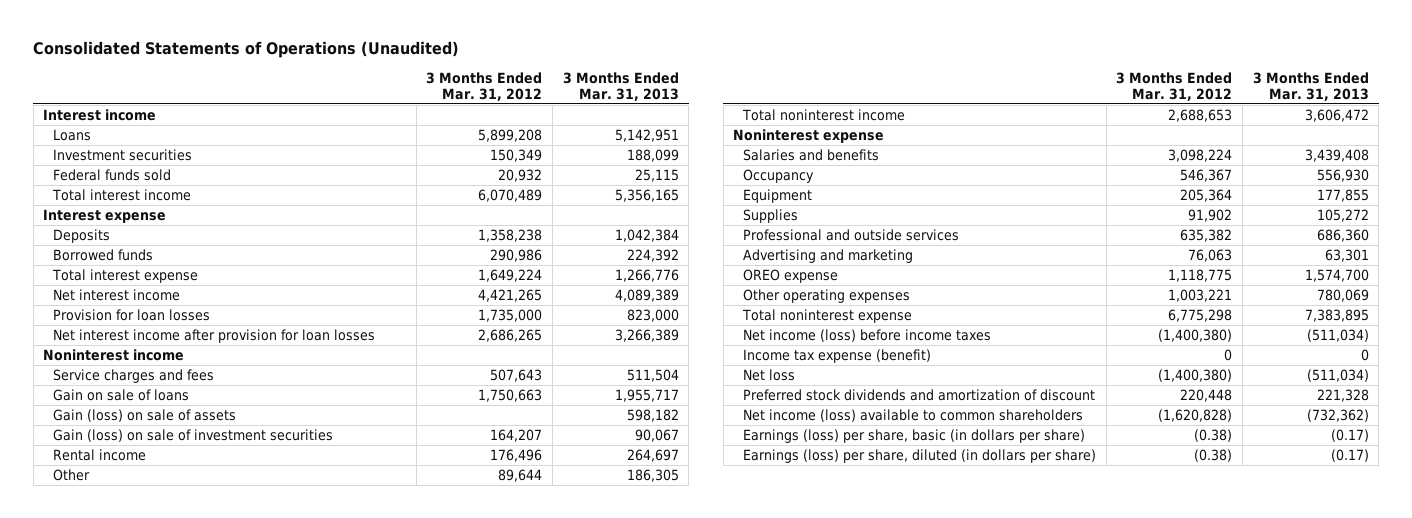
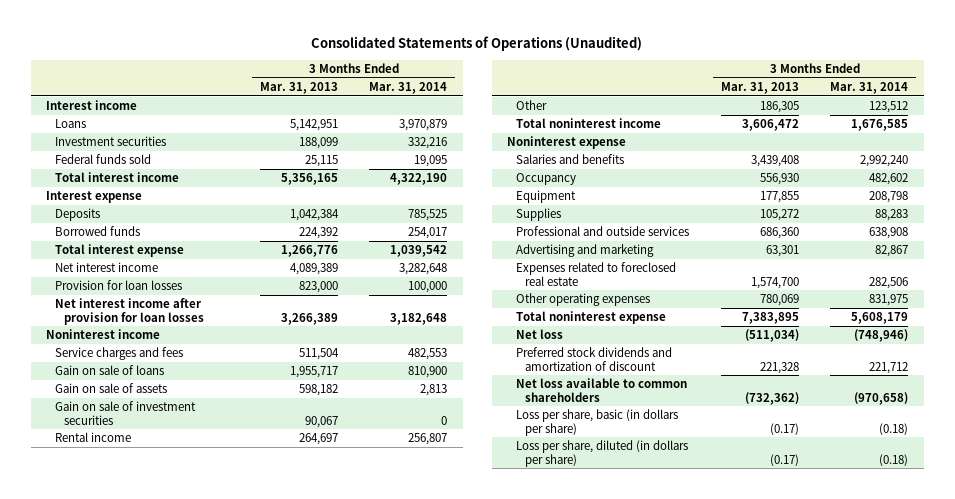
- | 3 Months Ended Mar. 31, 2012 | 3 Months Ended Mar. 31, 2013
+ | 3 Months Ended Mar. 31, 2013 | 3 Months Ended Mar. 31, 2014
- Gain (loss) on sale of assets | | 598,182
- Gain (loss) on sale of investment securities | 164,207 | 90,067
+ Gain on sale of assets | 598,182 | 2,813
+ Gain on sale of investment securities | 90,067 | 0
- OREO expense | 1,118,775 | 1,574,700
+ Expenses related to foreclosed real estate | 1,574,700 | 282,506
- Net income (loss) before income taxes | (1,400,380) | (511,034)
- Income tax expense (benefit) | 0 | 0
- Net income (loss) available to common shareholders | (1,620,828) | (732,362)
- Earnings (loss) per share, basic (in dollars per share) | (0.38) | (0.17)
- Earnings (loss) per share, diluted (in dollars per share) | (0.38) | (0.17)
+ Net loss available to common shareholders | (732,362) | (970,658)
+ Loss per share, basic (in dollars per share) | (0.17) | (0.18)
+ Loss per share, diluted (in dollars per share) | (0.17) | (0.18)

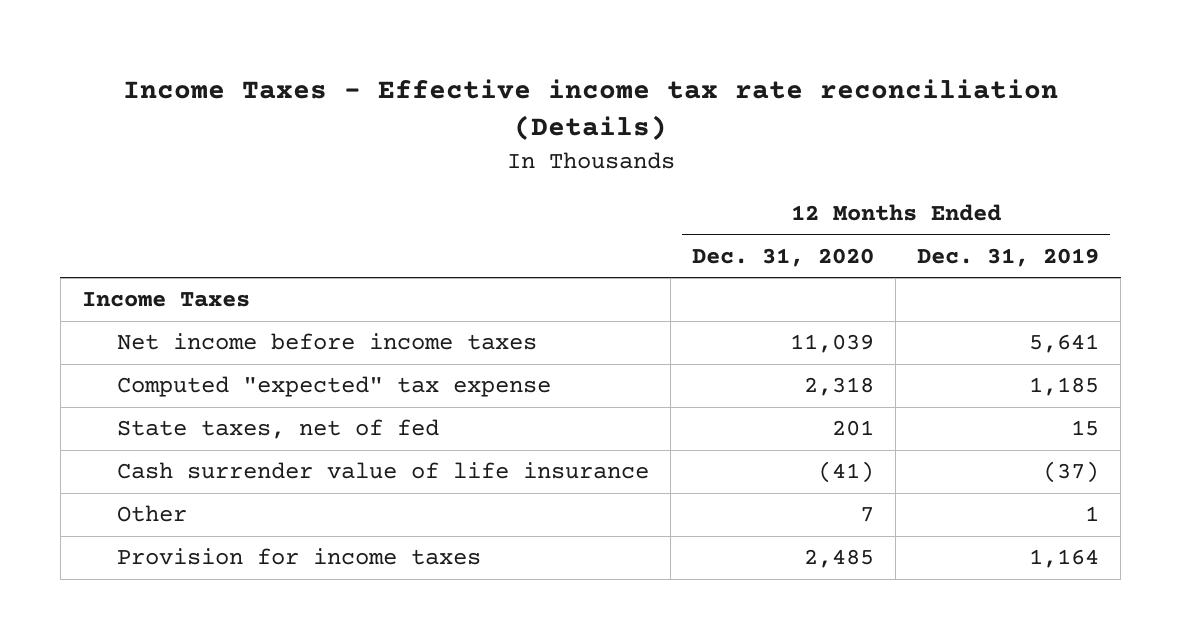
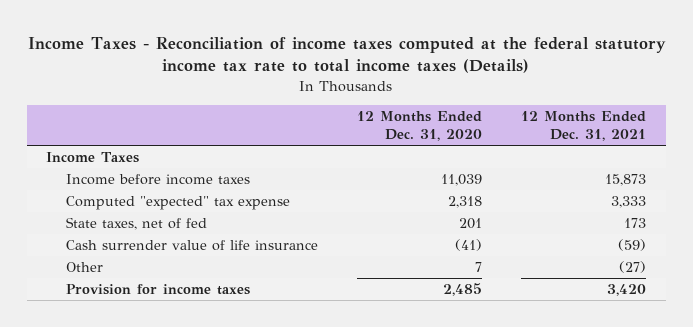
- Income Taxes - Effective income tax rate reconciliation (Details)
+ Income Taxes - Reconciliation of income taxes computed at the federal statutory income tax rate to total income taxes (Details)
- | 12 Months Ended Dec. 31, 2020 | 12 Months Ended Dec. 31, 2019
+ | 12 Months Ended Dec. 31, 2020 | 12 Months Ended Dec. 31, 2021
- Net income before income taxes | 11,039 | 5,641
+ Income before income taxes | 11,039 | 15,873

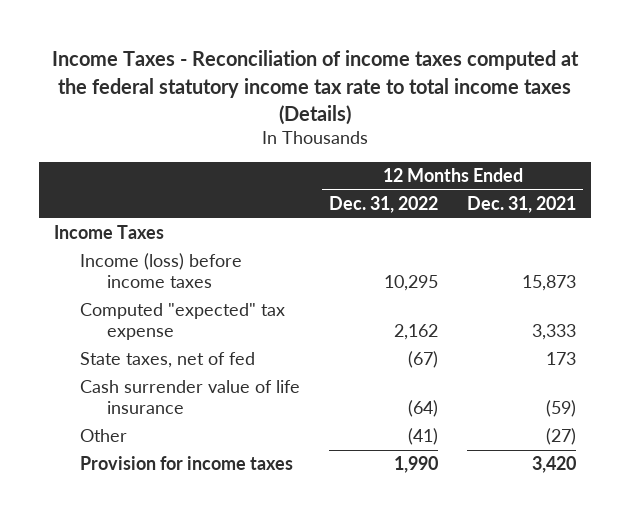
- | 12 Months Ended Dec. 31, 2020 | 12 Months Ended Dec. 31, 2021
+ | 12 Months Ended Dec. 31, 2022 | 12 Months Ended Dec. 31, 2021
- Income before income taxes | 11,039 | 15,873
+ Income (loss) before income taxes | 10,295 | 15,873

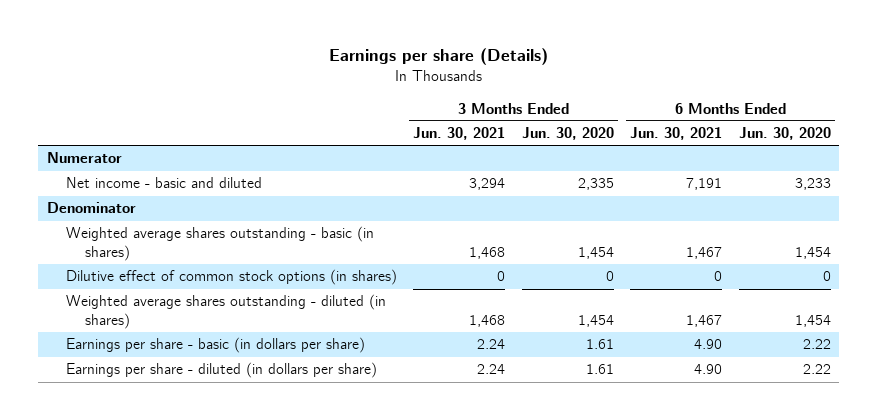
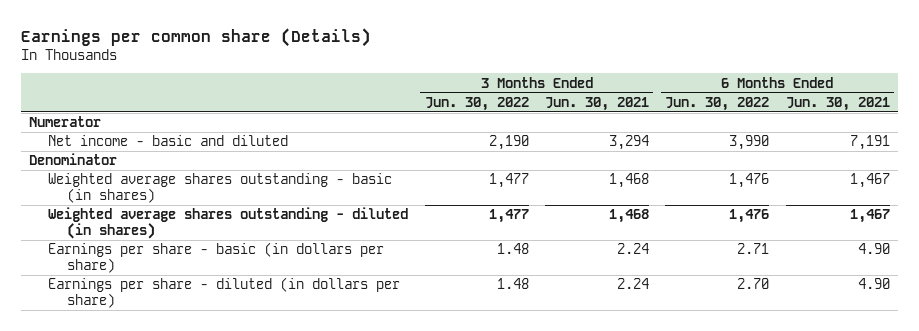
- Earnings per share (Details)
+ Earnings per common share (Details)
- | 3 Months Ended Jun. 30, 2021 | 3 Months Ended Jun. 30, 2020 | 6 Months Ended Jun. 30, 2021 | 6 Months Ended Jun. 30, 2020
+ | 3 Months Ended Jun. 30, 2022 | 3 Months Ended Jun. 30, 2021 | 6 Months Ended Jun. 30, 2022 | 6 Months Ended Jun. 30, 2021
- Dilutive effect of common stock options (in shares) | 0 | 0 | 0 | 0

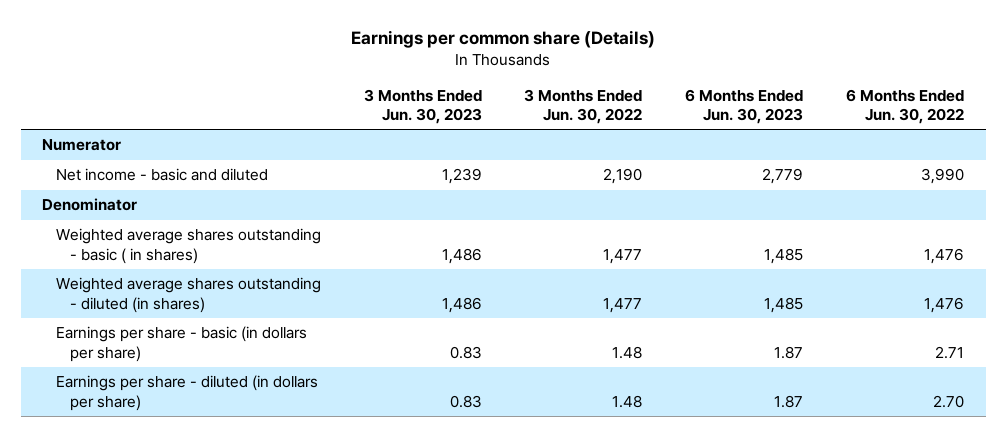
- | 3 Months Ended Jun. 30, 2022 | 3 Months Ended Jun. 30, 2021 | 6 Months Ended Jun. 30, 2022 | 6 Months Ended Jun. 30, 2021
+ | 3 Months Ended Jun. 30, 2023 | 3 Months Ended Jun. 30, 2022 | 6 Months Ended Jun. 30, 2023 | 6 Months Ended Jun. 30, 2022
- Weighted average shares outstanding - basic (in shares) | 1,477 | 1,468 | 1,476 | 1,467
+ Weighted average shares outstanding - basic ( in shares) | 1,486 | 1,477 | 1,485 | 1,476

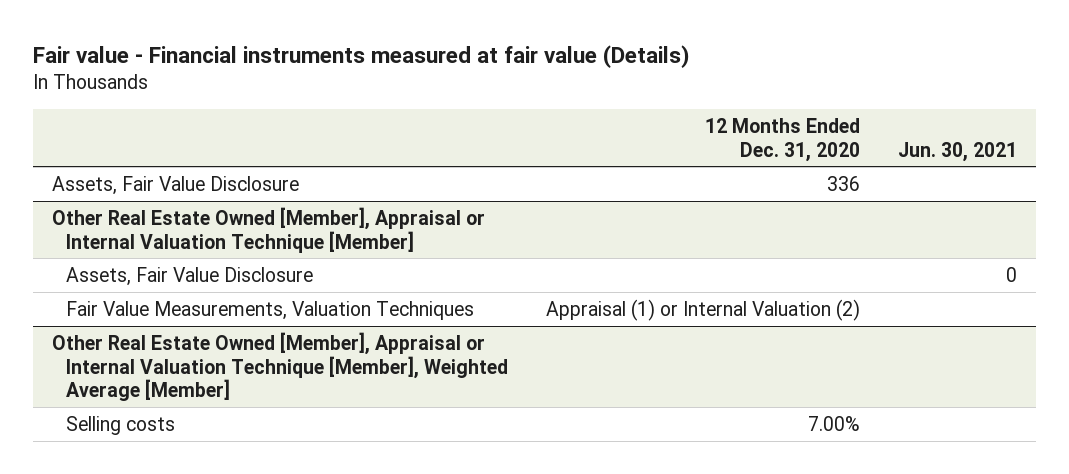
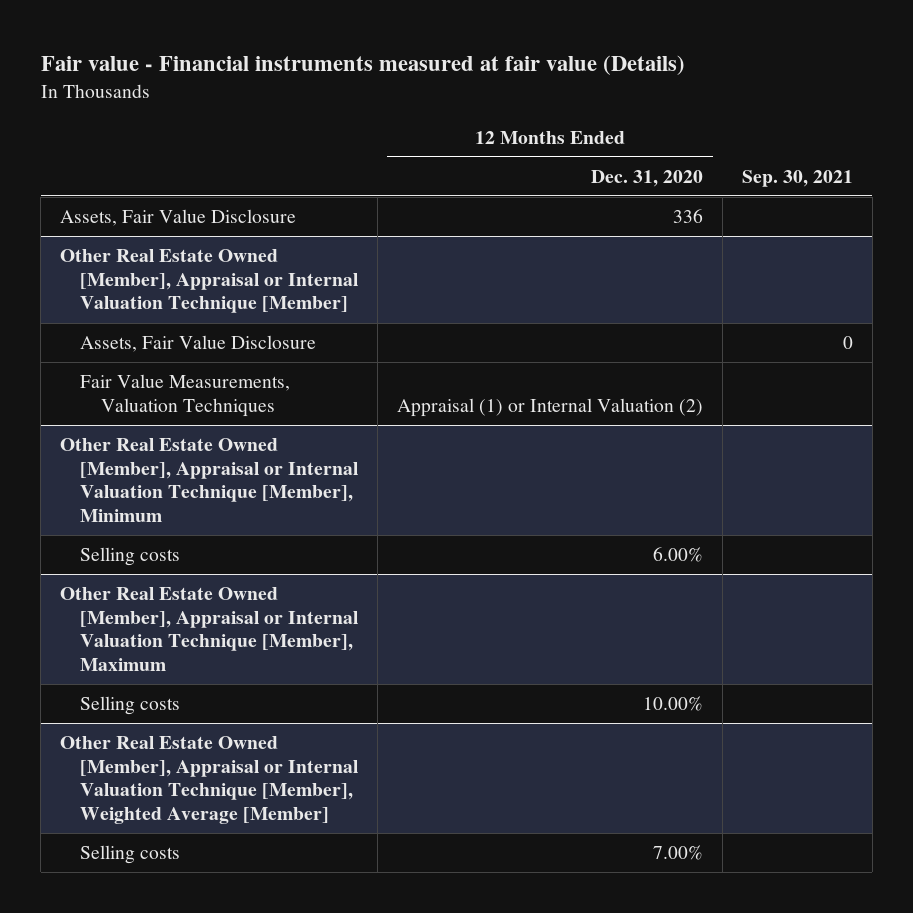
- | 12 Months Ended Dec. 31, 2020 | Jun. 30, 2021
+ | 12 Months Ended Dec. 31, 2020 | Sep. 30, 2021
+ Other Real Estate Owned [Member], Appraisal or Internal Valuation Technique [Member], Minimum
+ Selling costs | 6.00% |
+ Other Real Estate Owned [Member], Appraisal or Internal Valuation Technique [Member], Maximum
+ Selling costs | 10.00% |

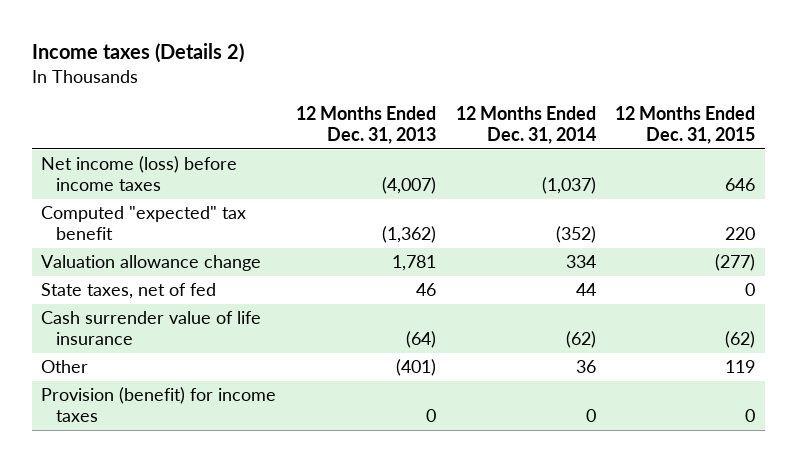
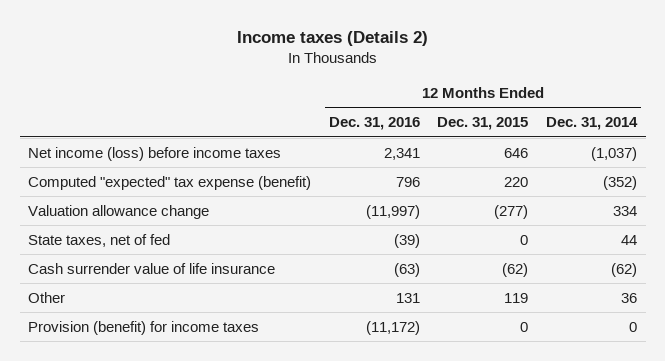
- | 12 Months Ended Dec. 31, 2013 | 12 Months Ended Dec. 31, 2014 | 12 Months Ended Dec. 31, 2015
+ | 12 Months Ended Dec. 31, 2016 | 12 Months Ended Dec. 31, 2015 | 12 Months Ended Dec. 31, 2014
- Computed "expected" tax benefit | (1,362) | (352) | 220
+ Computed "expected" tax expense (benefit) | 796 | 220 | (352)

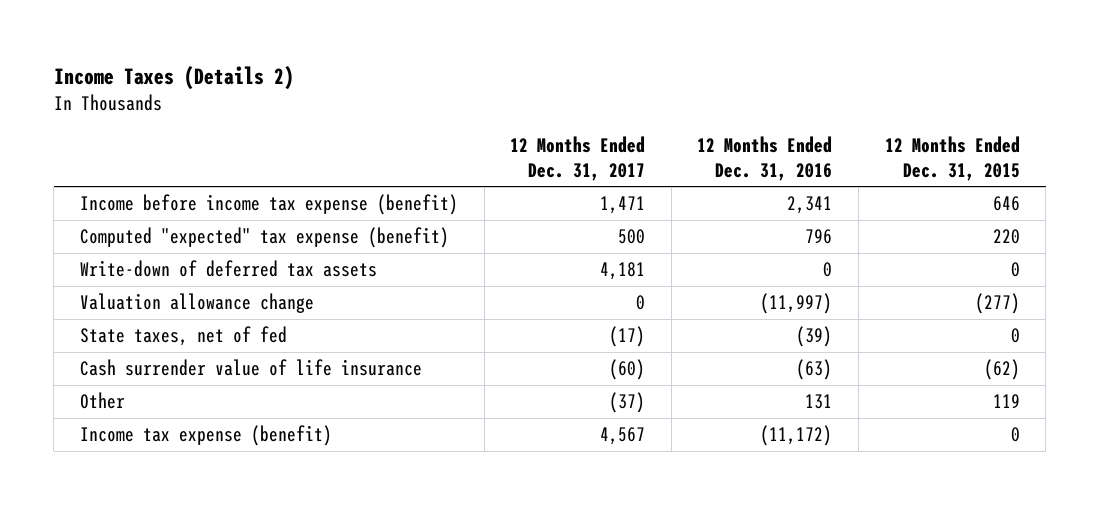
- Income taxes (Details 2)
+ Income Taxes (Details 2)
- | 12 Months Ended Dec. 31, 2016 | 12 Months Ended Dec. 31, 2015 | 12 Months Ended Dec. 31, 2014
+ | 12 Months Ended Dec. 31, 2017 | 12 Months Ended Dec. 31, 2016 | 12 Months Ended Dec. 31, 2015
- Net income (loss) before income taxes | 2,341 | 646 | (1,037)
+ Income before income tax expense (benefit) | 1,471 | 2,341 | 646
+ Write-down of deferred tax assets | 4,181 | 0 | 0
- Provision (benefit) for income taxes | (11,172) | 0 | 0
+ Income tax expense (benefit) | 4,567 | (11,172) | 0

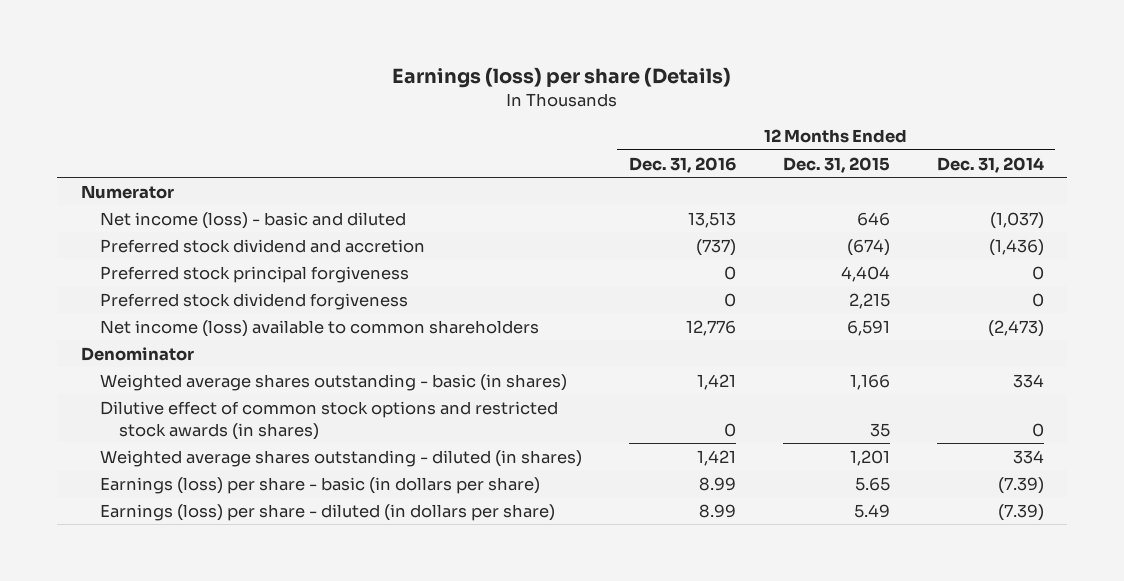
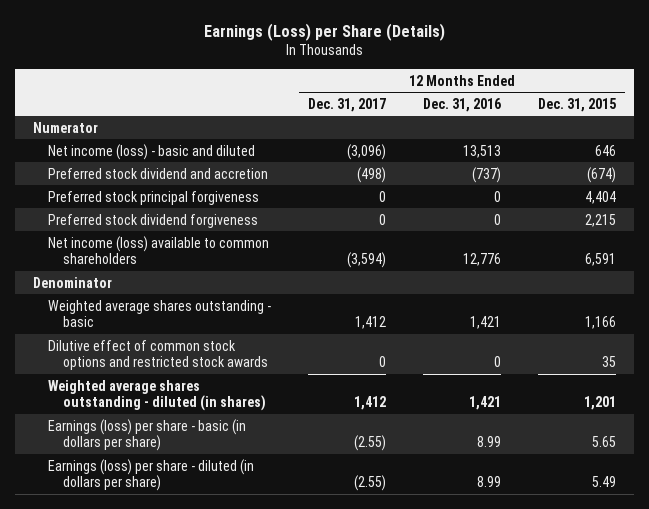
- Earnings (loss) per share (Details)
+ Earnings (Loss) per Share (Details)
- | 12 Months Ended Dec. 31, 2016 | 12 Months Ended Dec. 31, 2015 | 12 Months Ended Dec. 31, 2014
+ | 12 Months Ended Dec. 31, 2017 | 12 Months Ended Dec. 31, 2016 | 12 Months Ended Dec. 31, 2015
- Weighted average shares outstanding - basic (in shares) | 1,421 | 1,166 | 334
- Dilutive effect of common stock options and restricted stock awards (in shares) | 0 | 35 | 0
+ Weighted average shares outstanding - basic | 1,412 | 1,421 | 1,166
+ Dilutive effect of common stock options and restricted stock awards | 0 | 0 | 35

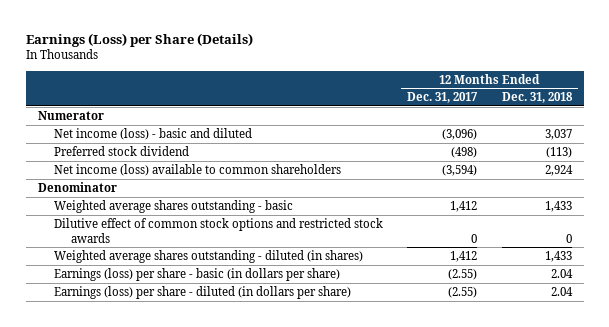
- | 12 Months Ended Dec. 31, 2017 | 12 Months Ended Dec. 31, 2016 | 12 Months Ended Dec. 31, 2015
+ | 12 Months Ended Dec. 31, 2017 | 12 Months Ended Dec. 31, 2018
- Preferred stock dividend and accretion | (498) | (737) | (674)
- Preferred stock principal forgiveness | 0 | 0 | 4,404
- Preferred stock dividend forgiveness | 0 | 0 | 2,215
+ Preferred stock dividend | (498) | (113)

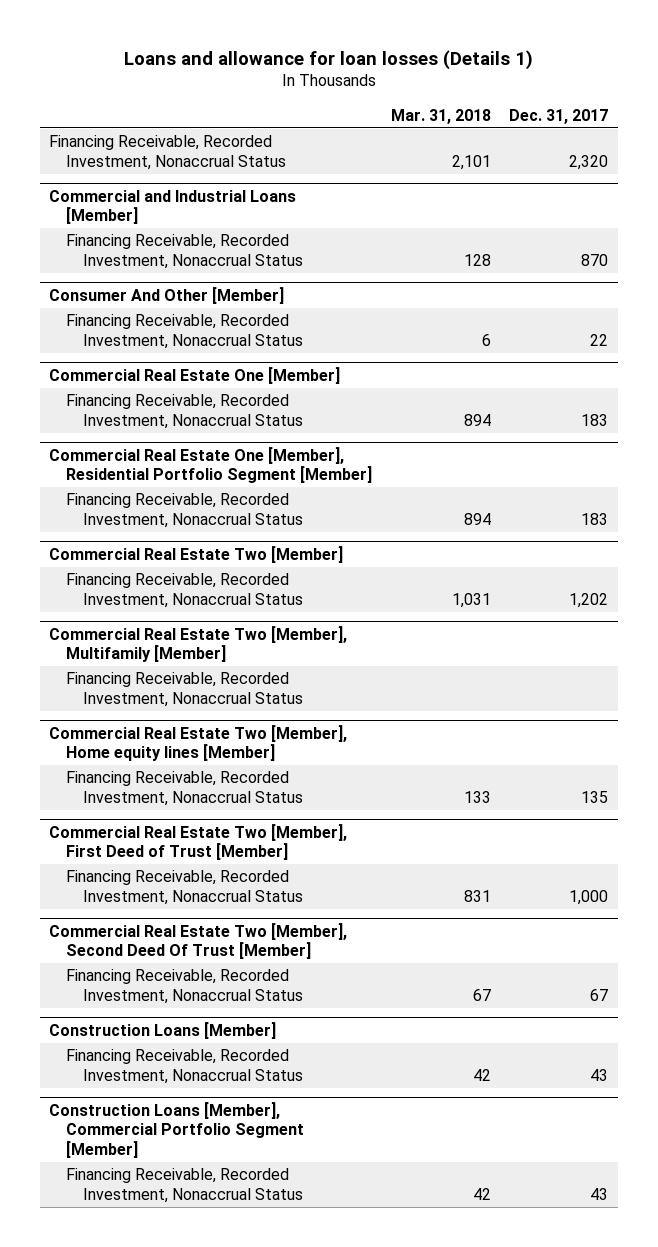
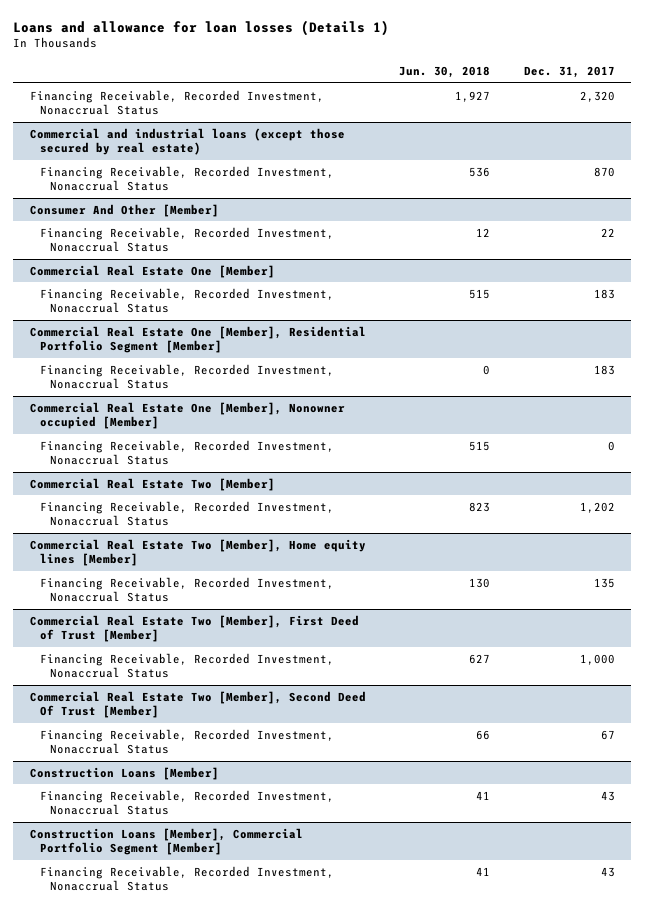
- | Mar. 31, 2018 | Dec. 31, 2017
+ | Jun. 30, 2018 | Dec. 31, 2017
- Commercial and Industrial Loans [Member]
+ Commercial and industrial loans (except those secured by real estate)
+ Commercial Real Estate One [Member], Nonowner occupied [Member]
+ Financing Receivable, Recorded Investment, Nonaccrual Status | 515 | 0
- Commercial Real Estate Two [Member], Multifamily [Member]
- Financing Receivable, Recorded Investment, Nonaccrual Status

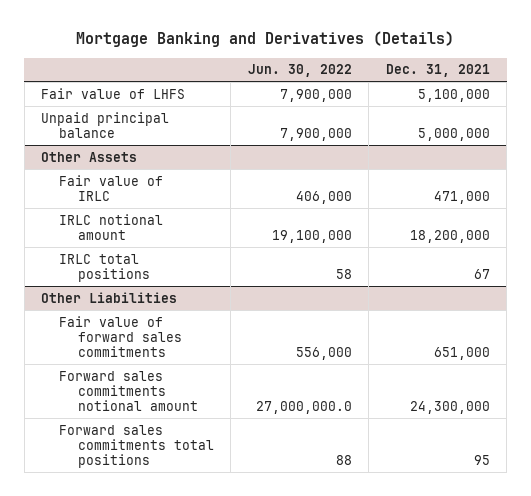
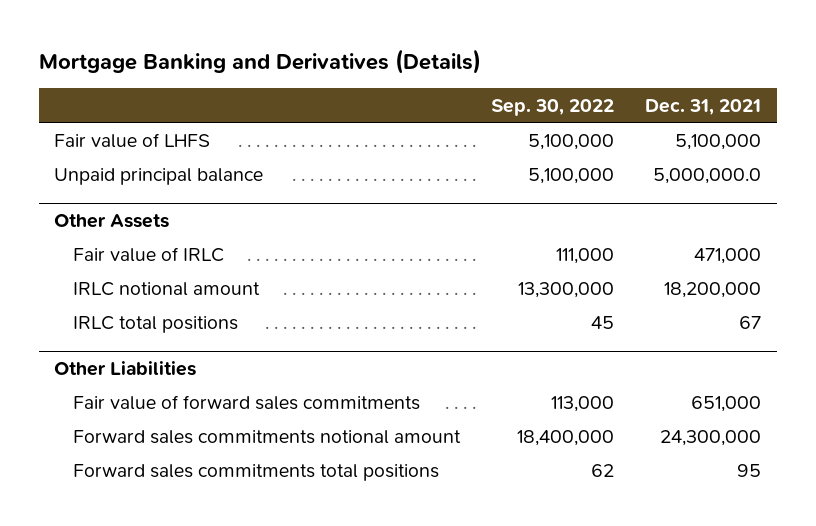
- | Jun. 30, 2022 | Dec. 31, 2021
+ | Sep. 30, 2022 | Dec. 31, 2021
- Unpaid principal balance | 7,900,000 | 5,000,000
+ Unpaid principal balance | 5,100,000 | 5,000,000.0

